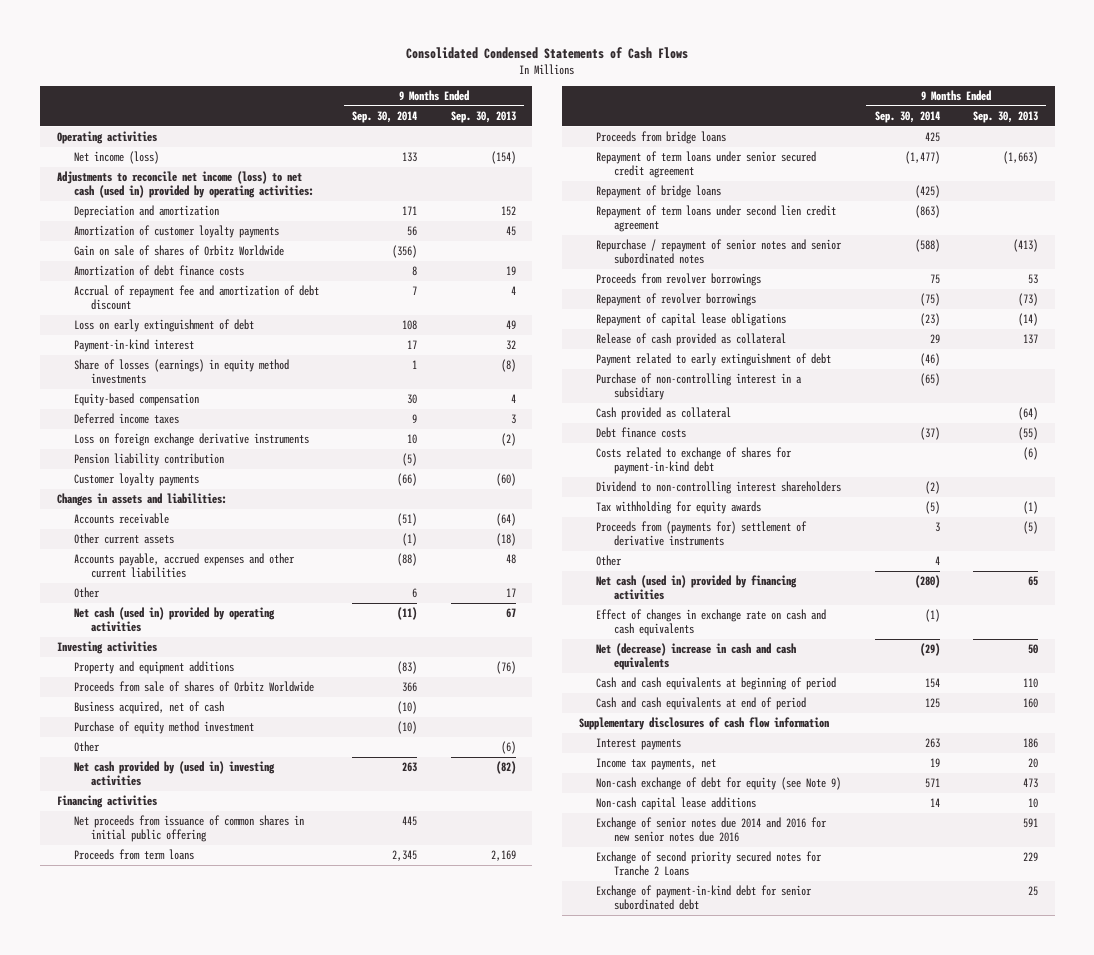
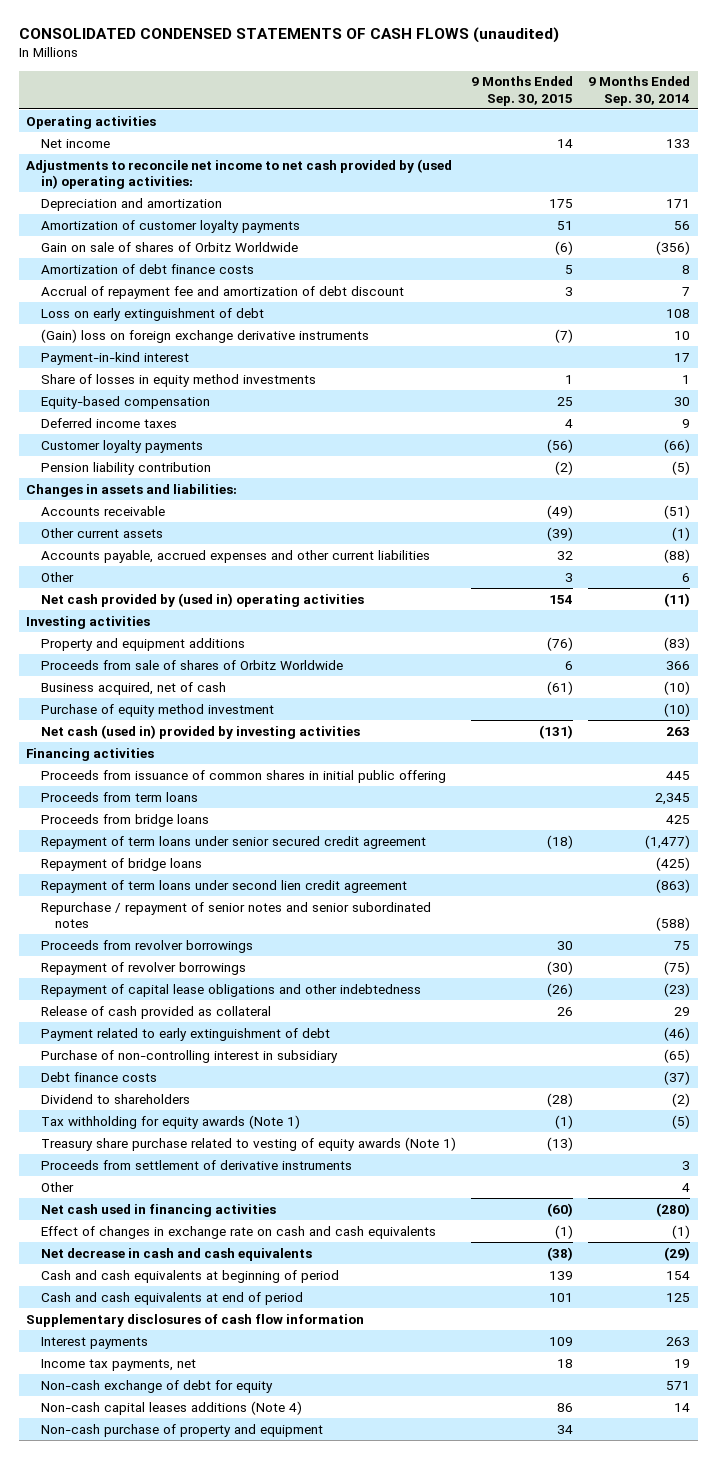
- Consolidated Condensed Statements of Cash Flows
+ CONSOLIDATED CONDENSED STATEMENTS OF CASH FLOWS (unaudited)
- | 9 Months Ended Sep. 30, 2014 | 9 Months Ended Sep. 30, 2013
+ | 9 Months Ended Sep. 30, 2015 | 9 Months Ended Sep. 30, 2014
- Net income (loss) | 133 | (154)
- Adjustments to reconcile net income (loss) to net cash (used in) provided by operating activities:
+ Net income | 14 | 133
+ Adjustments to reconcile net income to net cash provided by (used in) operating activities:
+ (Gain) loss on foreign exchange derivative instruments | (7) | 10
- Share of losses (earnings) in equity method investments | 1 | (8)
+ Share of losses in equity method investments | 1 | 1
- Loss on foreign exchange derivative instruments | 10 | (2)
moved down: Pension liability contribution | (2) | (5)
- Net cash (used in) provided by operating activities | (11) | 67
+ Net cash provided by (used in) operating activities | 154 | (11)
- Other | | (6)
- Net cash provided by (used in) investing activities | 263 | (82)
+ Net cash (used in) provided by investing activities | (131) | 263
- Net proceeds from issuance of common shares in initial public offering | 445 |
+ Proceeds from issuance of common shares in initial public offering | | 445
- Repayment of capital lease obligations | (23) | (14)
+ Repayment of capital lease obligations and other indebtedness | (26) | (23)
- Purchase of non-controlling interest in a subsidiary | (65) |
- Cash provided as collateral | | (64)
+ Purchase of non-controlling interest in subsidiary | | (65)
- Costs related to exchange of shares for payment-in-kind debt | | (6)
- Dividend to non-controlling interest shareholders | (2) |
- Tax withholding for equity awards | (5) | (1)
- Proceeds from (payments for) settlement of derivative instruments | 3 | (5)
+ Dividend to shareholders | (28) | (2)
+ Tax withholding for equity awards (Note 1) | (1) | (5)
+ Treasury share purchase related to vesting of equity awards (Note 1) | (13) |
+ Proceeds from settlement of derivative instruments | | 3
- Net cash (used in) provided by financing activities | (280) | 65
+ Net cash used in financing activities | (60) | (280)
- Net (decrease) increase in cash and cash equivalents | (29) | 50
+ Net decrease in cash and cash equivalents | (38) | (29)
- Non-cash exchange of debt for equity (see Note 9) | 571 | 473
- Non-cash capital lease additions | 14 | 10
- Exchange of senior notes due 2014 and 2016 for new senior notes due 2016 | | 591
- Exchange of second priority secured notes for Tranche 2 Loans | | 229
- Exchange of payment-in-kind debt for senior subordinated debt | | 25
+ Non-cash exchange of debt for equity | | 571
+ Non-cash capital leases additions (Note 4) | 86 | 14
+ Non-cash purchase of property and equipment | 34 |

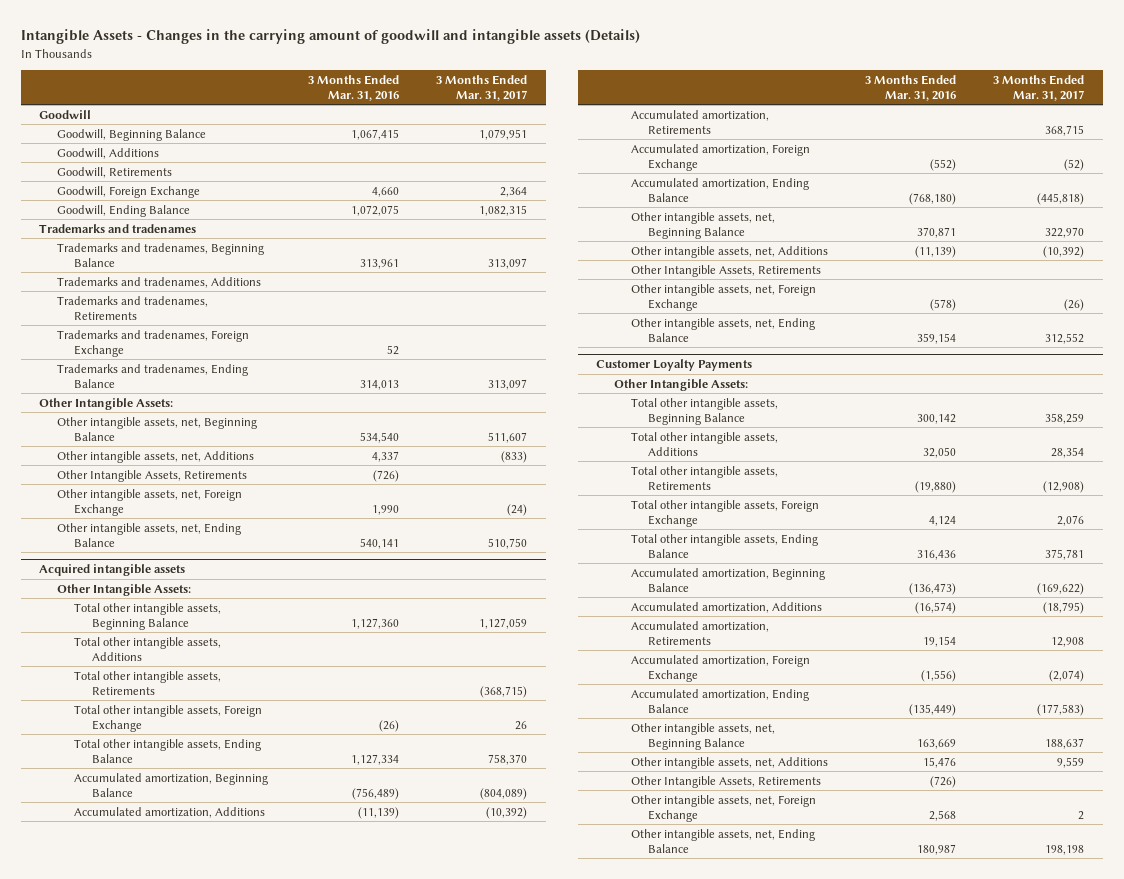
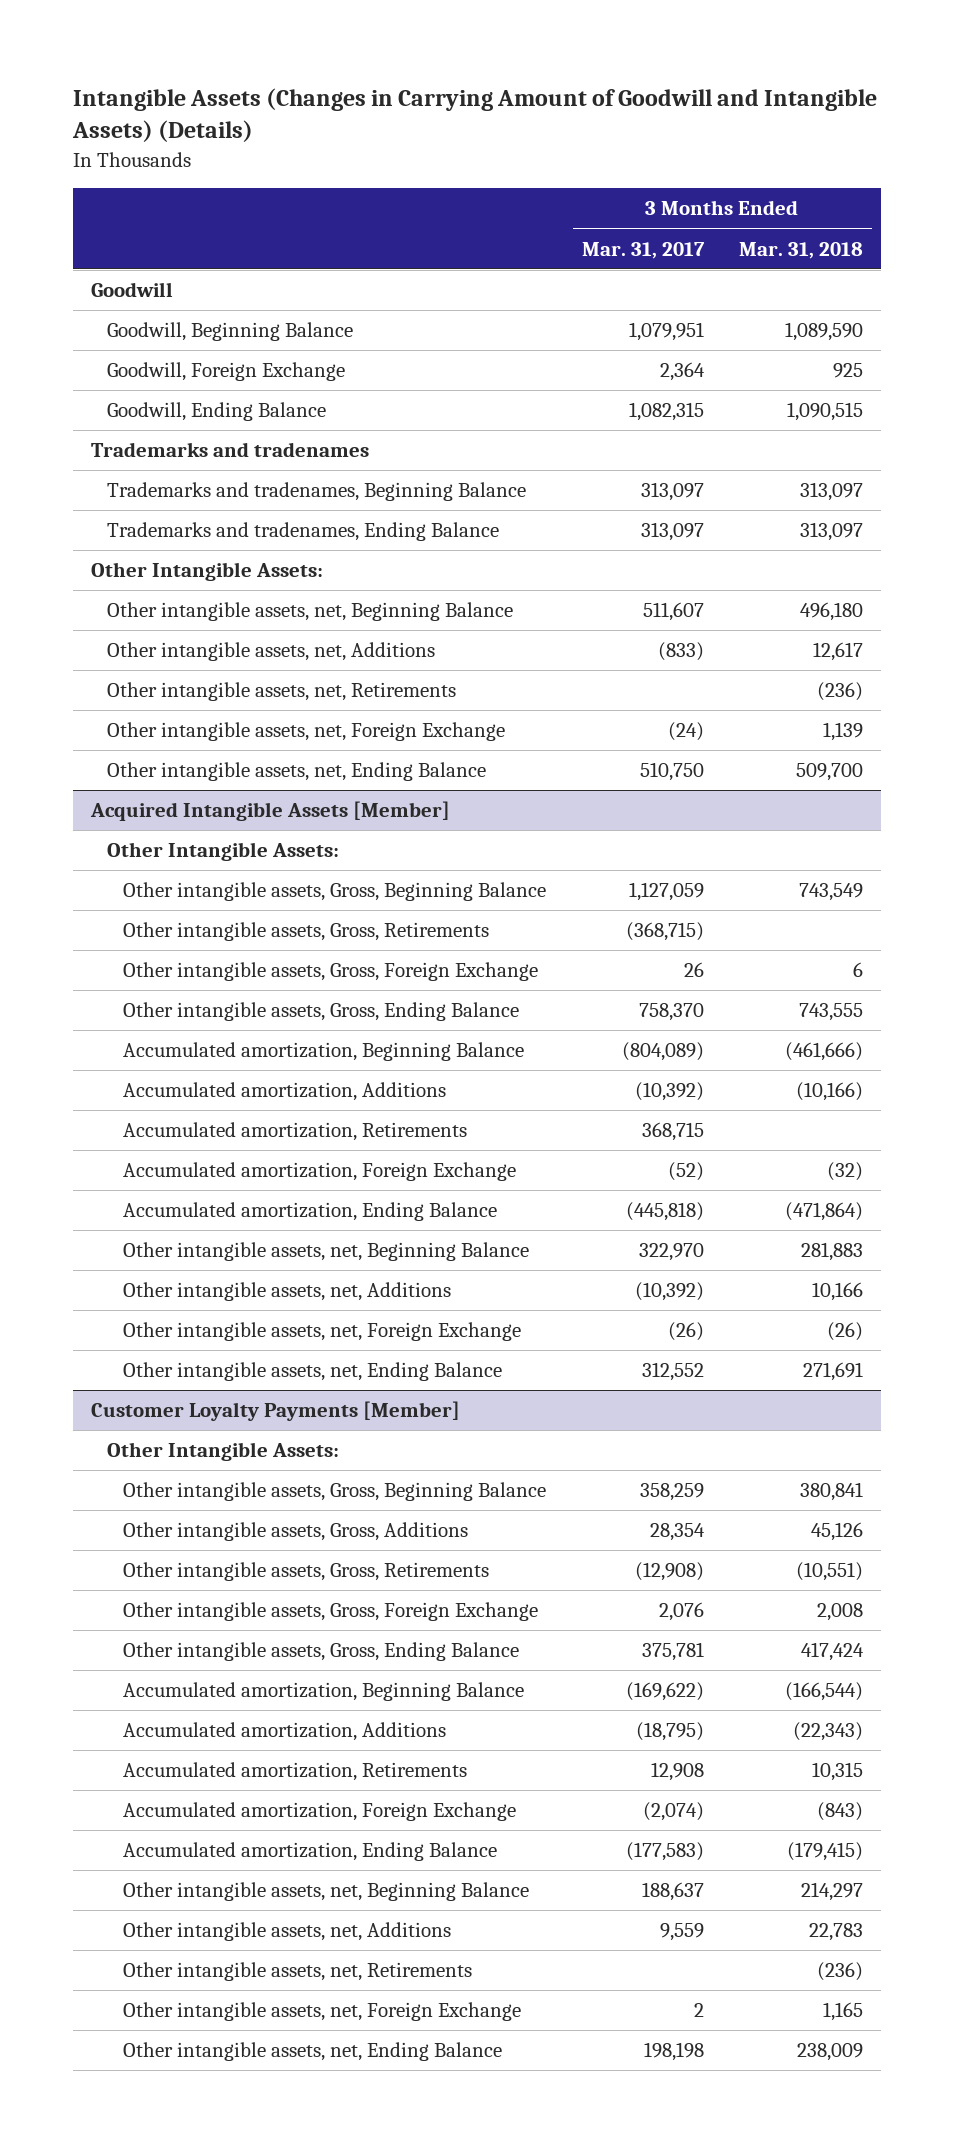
- Intangible Assets - Changes in the carrying amount of goodwill and intangible assets (Details)
+ Intangible Assets (Changes in Carrying Amount of Goodwill and Intangible Assets) (Details)
- | 3 Months Ended Mar. 31, 2016 | 3 Months Ended Mar. 31, 2017
+ | 3 Months Ended Mar. 31, 2017 | 3 Months Ended Mar. 31, 2018
- Goodwill, Additions
- Goodwill, Retirements
- Trademarks and tradenames, Additions
- Trademarks and tradenames, Retirements
- Trademarks and tradenames, Foreign Exchange | 52 |
- Other Intangible Assets, Retirements | (726) |
+ Other intangible assets, net, Retirements | | (236)
- Acquired intangible assets
+ Acquired Intangible Assets [Member]
- Total other intangible assets, Beginning Balance | 1,127,360 | 1,127,059
- Total other intangible assets, Additions
- Total other intangible assets, Retirements | | (368,715)
- Total other intangible assets, Foreign Exchange | (26) | 26
- Total other intangible assets, Ending Balance | 1,127,334 | 758,370
+ Other intangible assets, Gross, Beginning Balance | 1,127,059 | 743,549
+ Other intangible assets, Gross, Retirements | (368,715) |
+ Other intangible assets, Gross, Foreign Exchange | 26 | 6
+ Other intangible assets, Gross, Ending Balance | 758,370 | 743,555
- Other Intangible Assets, Retirements
- Customer Loyalty Payments
+ Customer Loyalty Payments [Member]
- Total other intangible assets, Beginning Balance | 300,142 | 358,259
- Total other intangible assets, Additions | 32,050 | 28,354
- Total other intangible assets, Retirements | (19,880) | (12,908)
- Total other intangible assets, Foreign Exchange | 4,124 | 2,076
- Total other intangible assets, Ending Balance | 316,436 | 375,781
+ Other intangible assets, Gross, Beginning Balance | 358,259 | 380,841
+ Other intangible assets, Gross, Additions | 28,354 | 45,126
+ Other intangible assets, Gross, Retirements | (12,908) | (10,551)
+ Other intangible assets, Gross, Foreign Exchange | 2,076 | 2,008
+ Other intangible assets, Gross, Ending Balance | 375,781 | 417,424
- Other Intangible Assets, Retirements | (726) |
+ Other intangible assets, net, Retirements | | (236)

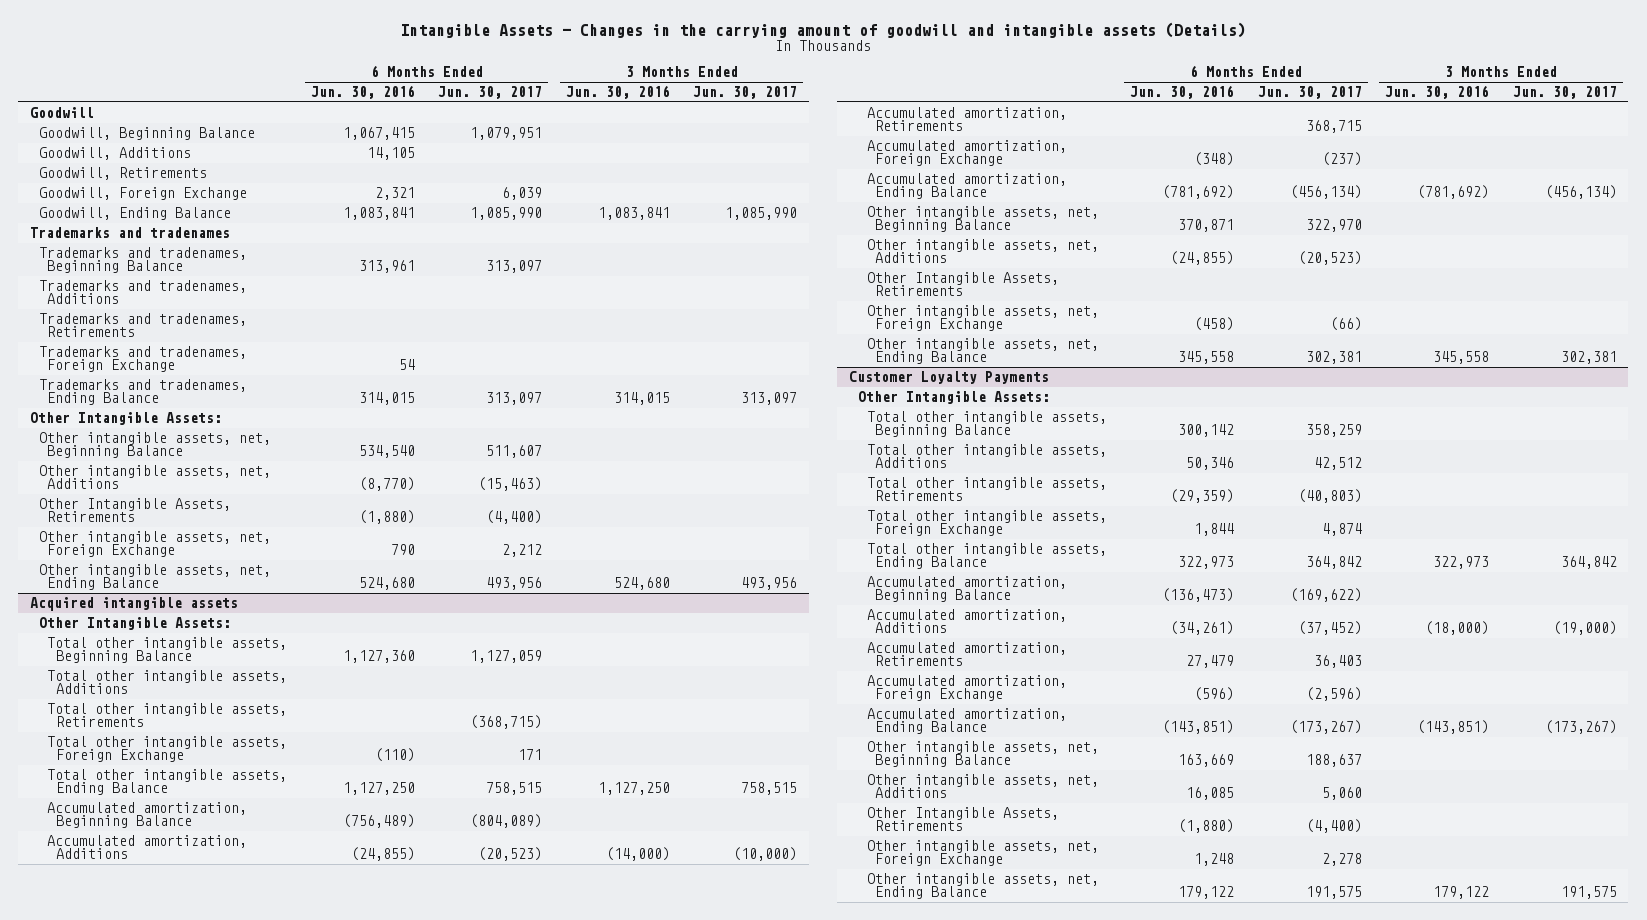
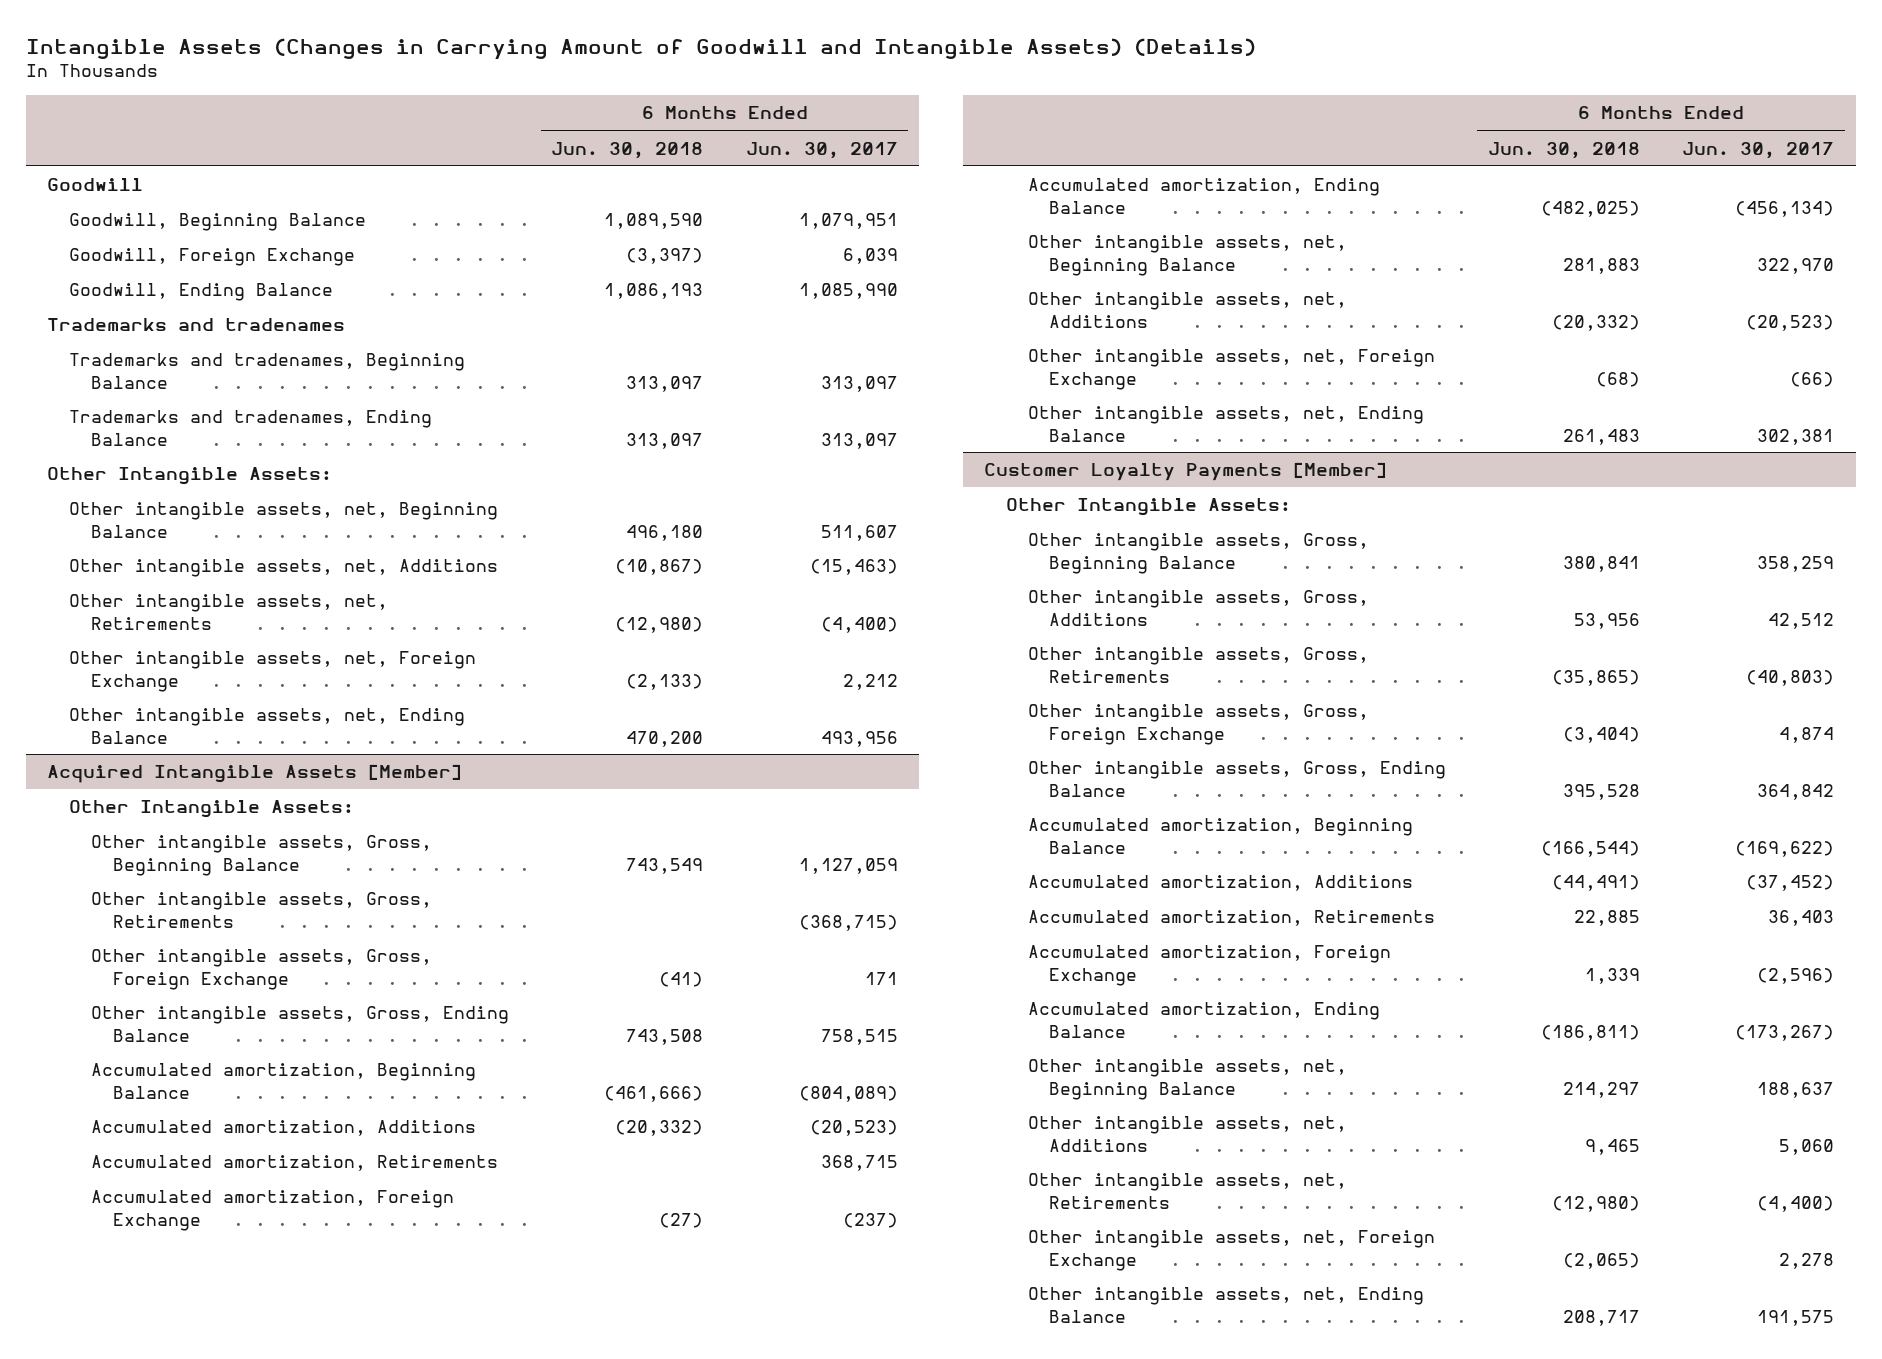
- Intangible Assets - Changes in the carrying amount of goodwill and intangible assets (Details)
+ Intangible Assets (Changes in Carrying Amount of Goodwill and Intangible Assets) (Details)
- | 6 Months Ended Jun. 30, 2016 | 6 Months Ended Jun. 30, 2017 | 3 Months Ended Jun. 30, 2016 | 3 Months Ended Jun. 30, 2017
+ | 6 Months Ended Jun. 30, 2018 | 6 Months Ended Jun. 30, 2017
- Goodwill, Additions | 14,105 | | |
- Goodwill, Retirements
- Trademarks and tradenames, Additions
- Trademarks and tradenames, Retirements
- Trademarks and tradenames, Foreign Exchange | 54 | | |
- Other Intangible Assets, Retirements | (1,880) | (4,400) | |
+ Other intangible assets, net, Retirements | (12,980) | (4,400)
- Acquired intangible assets
+ Acquired Intangible Assets [Member]
- Total other intangible assets, Beginning Balance | 1,127,360 | 1,127,059 | |
- Total other intangible assets, Additions
- Total other intangible assets, Retirements | | (368,715) | |
- Total other intangible assets, Foreign Exchange | (110) | 171 | |
- Total other intangible assets, Ending Balance | 1,127,250 | 758,515 | 1,127,250 | 758,515
+ Other intangible assets, Gross, Beginning Balance | 743,549 | 1,127,059
+ Other intangible assets, Gross, Retirements | | (368,715)
+ Other intangible assets, Gross, Foreign Exchange | (41) | 171
+ Other intangible assets, Gross, Ending Balance | 743,508 | 758,515
- Other Intangible Assets, Retirements
- Customer Loyalty Payments
+ Customer Loyalty Payments [Member]
- Total other intangible assets, Beginning Balance | 300,142 | 358,259 | |
- Total other intangible assets, Additions | 50,346 | 42,512 | |
- Total other intangible assets, Retirements | (29,359) | (40,803) | |
- Total other intangible assets, Foreign Exchange | 1,844 | 4,874 | |
- Total other intangible assets, Ending Balance | 322,973 | 364,842 | 322,973 | 364,842
+ Other intangible assets, Gross, Beginning Balance | 380,841 | 358,259
+ Other intangible assets, Gross, Additions | 53,956 | 42,512
+ Other intangible assets, Gross, Retirements | (35,865) | (40,803)
+ Other intangible assets, Gross, Foreign Exchange | (3,404) | 4,874
+ Other intangible assets, Gross, Ending Balance | 395,528 | 364,842
- Other Intangible Assets, Retirements | (1,880) | (4,400) | |
+ Other intangible assets, net, Retirements | (12,980) | (4,400)

